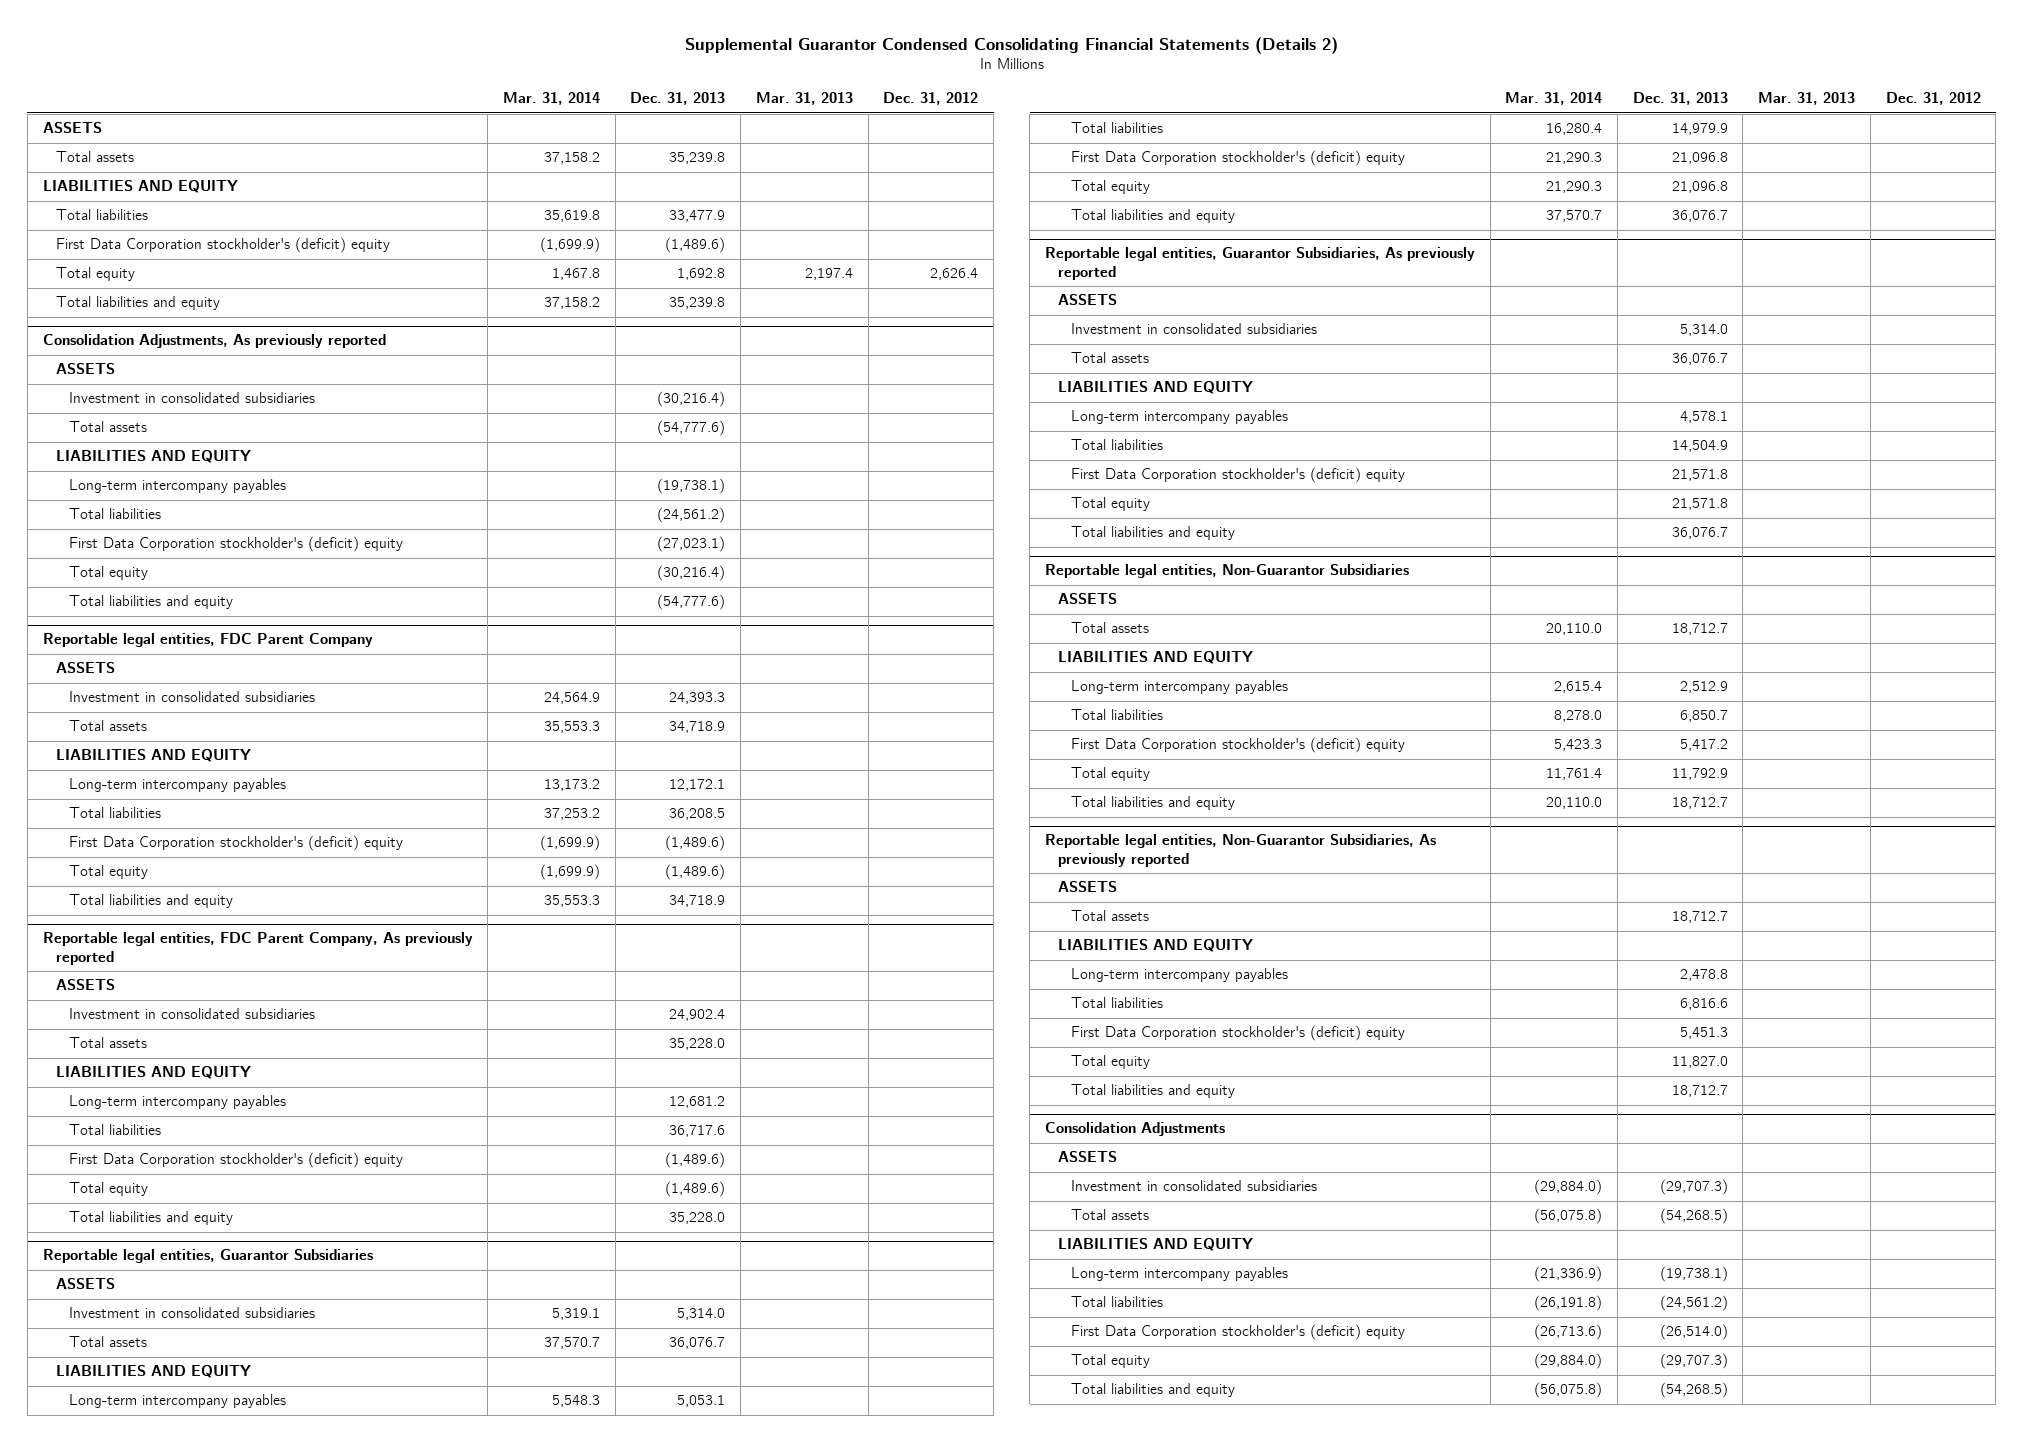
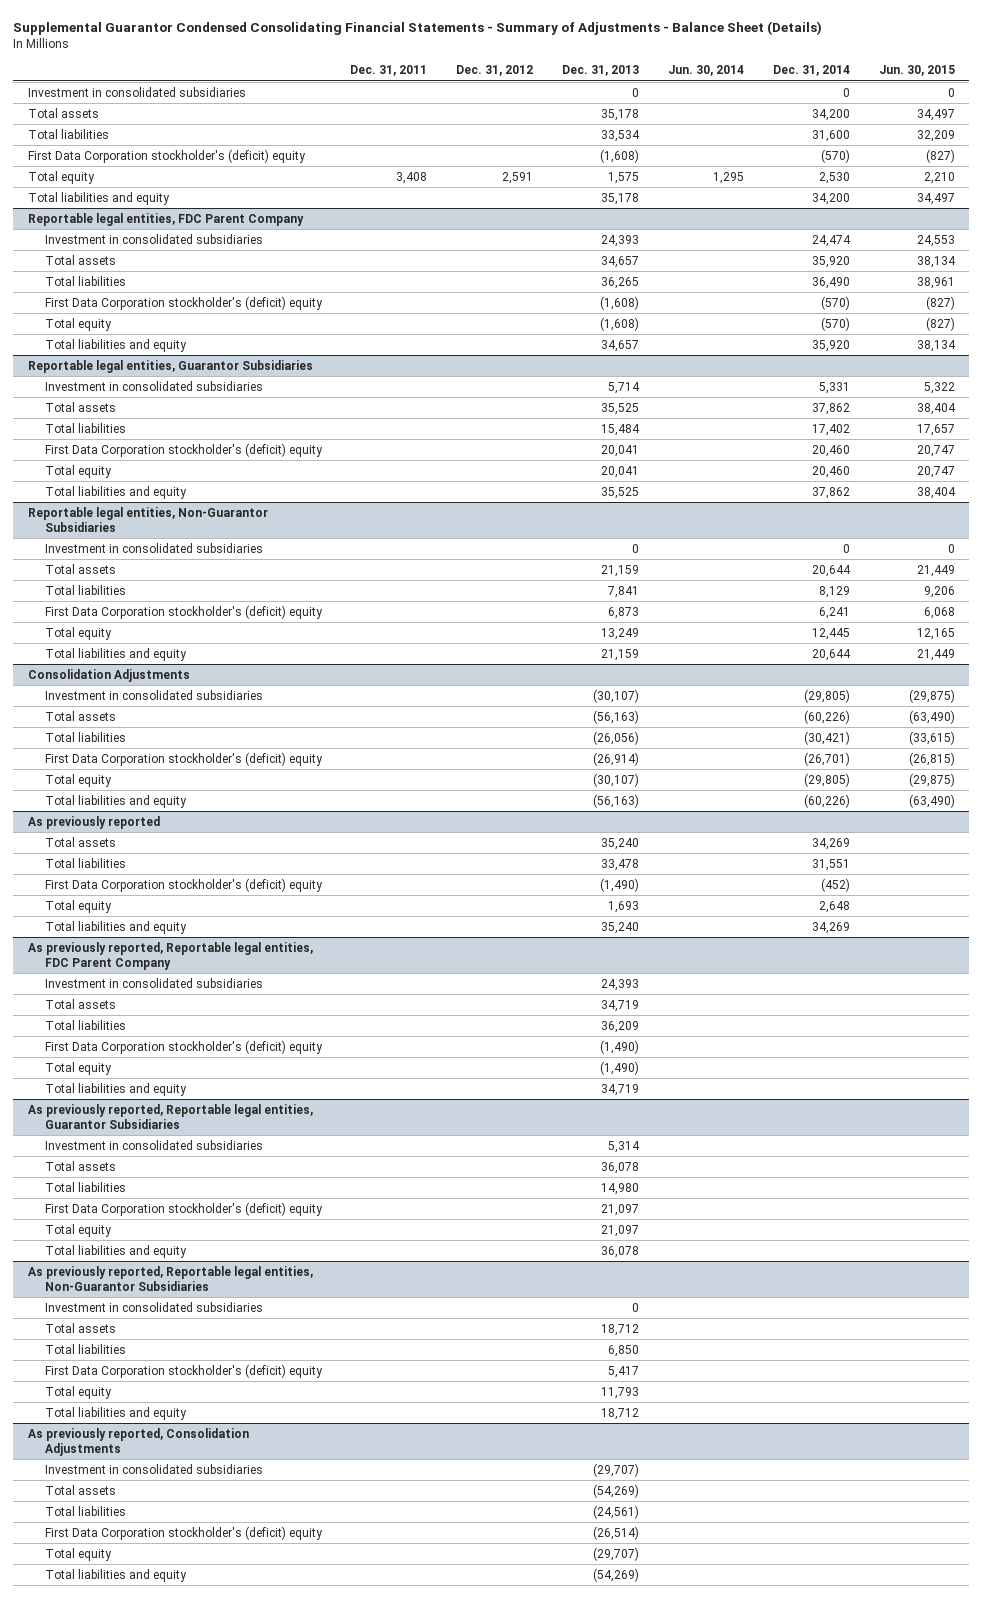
- Supplemental Guarantor Condensed Consolidating Financial Statements (Details 2)
+ Supplemental Guarantor Condensed Consolidating Financial Statements - Summary of Adjustments - Balance Sheet (Details)
- | Mar. 31, 2014 | Dec. 31, 2013 | Mar. 31, 2013 | Dec. 31, 2012
+ | Dec. 31, 2011 | Dec. 31, 2012 | Dec. 31, 2013 | Jun. 30, 2014 | Dec. 31, 2014 | Jun. 30, 2015
- ASSETS
- Total assets | 37,158.2 | 35,239.8 | |
- LIABILITIES AND EQUITY
- Total liabilities | 35,619.8 | 33,477.9 | |
- First Data Corporation stockholder's (deficit) equity | (1,699.9) | (1,489.6) | |
- Total equity | 1,467.8 | 1,692.8 | 2,197.4 | 2,626.4
- Total liabilities and equity | 37,158.2 | 35,239.8 | |
- Consolidation Adjustments, As previously reported
- ASSETS
- Investment in consolidated subsidiaries | | (30,216.4) | |
- Total assets | | (54,777.6) | |
- LIABILITIES AND EQUITY
- Long-term intercompany payables | | (19,738.1) | |
- Total liabilities | | (24,561.2) | |
- First Data Corporation stockholder's (deficit) equity | | (27,023.1) | |
- Total equity | | (30,216.4) | |
- Total liabilities and equity | | (54,777.6) | |
+ Investment in consolidated subsidiaries | | | 0 | | 0 | 0
+ Total assets | | | 35,178 | | 34,200 | 34,497
+ Total liabilities | | | 33,534 | | 31,600 | 32,209
+ First Data Corporation stockholder's (deficit) equity | | | (1,608) | | (570) | (827)
+ Total equity | 3,408 | 2,591 | 1,575 | 1,295 | 2,530 | 2,210
+ Total liabilities and equity | | | 35,178 | | 34,200 | 34,497
@ Reportable legal entities, FDC Parent Company
- ASSETS
- Investment in consolidated subsidiaries | 24,564.9 | 24,393.3 | |
- Total assets | 35,553.3 | 34,718.9 | |
- LIABILITIES AND EQUITY
- Long-term intercompany payables | 13,173.2 | 12,172.1 | |
- Total liabilities | 37,253.2 | 36,208.5 | |
- First Data Corporation stockholder's (deficit) equity | (1,699.9) | (1,489.6) | |
- Total equity | (1,699.9) | (1,489.6) | |
- Total liabilities and equity | 35,553.3 | 34,718.9 | |
- Reportable legal entities, FDC Parent Company, As previously reported
- ASSETS
- Investment in consolidated subsidiaries | | 24,902.4 | |
- Total assets | | 35,228.0 | |
- LIABILITIES AND EQUITY
- Long-term intercompany payables | | 12,681.2 | |
- Total liabilities | | 36,717.6 | |
- First Data Corporation stockholder's (deficit) equity | | (1,489.6) | |
- Total equity | | (1,489.6) | |
- Total liabilities and equity | | 35,228.0 | |
@ Reportable legal entities, FDC Parent Company
+ Investment in consolidated subsidiaries | | | 24,393 | | 24,474 | 24,553
+ Total assets | | | 34,657 | | 35,920 | 38,134
+ Total liabilities | | | 36,265 | | 36,490 | 38,961
+ First Data Corporation stockholder's (deficit) equity | | | (1,608) | | (570) | (827)
+ Total equity | | | (1,608) | | (570) | (827)
+ Total liabilities and equity | | | 34,657 | | 35,920 | 38,134
@ Reportable legal entities, Guarantor Subsidiaries
- ASSETS
- Investment in consolidated subsidiaries | 5,319.1 | 5,314.0 | |
- Total assets | 37,570.7 | 36,076.7 | |
- LIABILITIES AND EQUITY
- Long-term intercompany payables | 5,548.3 | 5,053.1 | |
- Total liabilities | 16,280.4 | 14,979.9 | |
- First Data Corporation stockholder's (deficit) equity | 21,290.3 | 21,096.8 | |
- Total equity | 21,290.3 | 21,096.8 | |
- Total liabilities and equity | 37,570.7 | 36,076.7 | |
- Reportable legal entities, Guarantor Subsidiaries, As previously reported
- ASSETS
- Investment in consolidated subsidiaries | | 5,314.0 | |
- Total assets | | 36,076.7 | |
- LIABILITIES AND EQUITY
- Long-term intercompany payables | | 4,578.1 | |
- Total liabilities | | 14,504.9 | |
- First Data Corporation stockholder's (deficit) equity | | 21,571.8 | |
- Total equity | | 21,571.8 | |
- Total liabilities and equity | | 36,076.7 | |
@ Reportable legal entities, Guarantor Subsidiaries
+ Investment in consolidated subsidiaries | | | 5,714 | | 5,331 | 5,322
+ Total assets | | | 35,525 | | 37,862 | 38,404
+ Total liabilities | | | 15,484 | | 17,402 | 17,657
+ First Data Corporation stockholder's (deficit) equity | | | 20,041 | | 20,460 | 20,747
+ Total equity | | | 20,041 | | 20,460 | 20,747
+ Total liabilities and equity | | | 35,525 | | 37,862 | 38,404
@ Reportable legal entities, Non-Guarantor Subsidiaries
- ASSETS
- Total assets | 20,110.0 | 18,712.7 | |
- LIABILITIES AND EQUITY
- Long-term intercompany payables | 2,615.4 | 2,512.9 | |
- Total liabilities | 8,278.0 | 6,850.7 | |
- First Data Corporation stockholder's (deficit) equity | 5,423.3 | 5,417.2 | |
- Total equity | 11,761.4 | 11,792.9 | |
- Total liabilities and equity | 20,110.0 | 18,712.7 | |
- Reportable legal entities, Non-Guarantor Subsidiaries, As previously reported
- ASSETS
- Total assets | | 18,712.7 | |
- LIABILITIES AND EQUITY
- Long-term intercompany payables | | 2,478.8 | |
- Total liabilities | | 6,816.6 | |
- First Data Corporation stockholder's (deficit) equity | | 5,451.3 | |
- Total equity | | 11,827.0 | |
- Total liabilities and equity | | 18,712.7 | |
@ Reportable legal entities, Non-Guarantor Subsidiaries
+ Investment in consolidated subsidiaries | | | 0 | | 0 | 0
+ Total assets | | | 21,159 | | 20,644 | 21,449
+ Total liabilities | | | 7,841 | | 8,129 | 9,206
+ First Data Corporation stockholder's (deficit) equity | | | 6,873 | | 6,241 | 6,068
+ Total equity | | | 13,249 | | 12,445 | 12,165
+ Total liabilities and equity | | | 21,159 | | 20,644 | 21,449
@ Consolidation Adjustments
- ASSETS
- Investment in consolidated subsidiaries | (29,884.0) | (29,707.3) | |
- Total assets | (56,075.8) | (54,268.5) | |
- LIABILITIES AND EQUITY
- Long-term intercompany payables | (21,336.9) | (19,738.1) | |
- Total liabilities | (26,191.8) | (24,561.2) | |
- First Data Corporation stockholder's (deficit) equity | (26,713.6) | (26,514.0) | |
- Total equity | (29,884.0) | (29,707.3) | |
- Total liabilities and equity | (56,075.8) | (54,268.5) | |
+ Investment in consolidated subsidiaries | | | (30,107) | | (29,805) | (29,875)
+ Total assets | | | (56,163) | | (60,226) | (63,490)
+ Total liabilities | | | (26,056) | | (30,421) | (33,615)
+ First Data Corporation stockholder's (deficit) equity | | | (26,914) | | (26,701) | (26,815)
+ Total equity | | | (30,107) | | (29,805) | (29,875)
+ Total liabilities and equity | | | (56,163) | | (60,226) | (63,490)
+ As previously reported
+ Total assets | | | 35,240 | | 34,269 |
+ Total liabilities | | | 33,478 | | 31,551 |
+ First Data Corporation stockholder's (deficit) equity | | | (1,490) | | (452) |
+ Total equity | | | 1,693 | | 2,648 |
+ Total liabilities and equity | | | 35,240 | | 34,269 |
+ As previously reported, Reportable legal entities, FDC Parent Company
+ Investment in consolidated subsidiaries | | | 24,393 | | |
+ Total assets | | | 34,719 | | |
+ Total liabilities | | | 36,209 | | |
+ First Data Corporation stockholder's (deficit) equity | | | (1,490) | | |
+ Total equity | | | (1,490) | | |
+ Total liabilities and equity | | | 34,719 | | |
+ As previously reported, Reportable legal entities, Guarantor Subsidiaries
+ Investment in consolidated subsidiaries | | | 5,314 | | |
+ Total assets | | | 36,078 | | |
+ Total liabilities | | | 14,980 | | |
+ First Data Corporation stockholder's (deficit) equity | | | 21,097 | | |
+ Total equity | | | 21,097 | | |
+ Total liabilities and equity | | | 36,078 | | |
+ As previously reported, Reportable legal entities, Non-Guarantor Subsidiaries
+ Investment in consolidated subsidiaries | | | 0 | | |
+ Total assets | | | 18,712 | | |
+ Total liabilities | | | 6,850 | | |
+ First Data Corporation stockholder's (deficit) equity | | | 5,417 | | |
+ Total equity | | | 11,793 | | |
+ Total liabilities and equity | | | 18,712 | | |
+ As previously reported, Consolidation Adjustments
+ Investment in consolidated subsidiaries | | | (29,707) | | |
+ Total assets | | | (54,269) | | |
+ Total liabilities | | | (24,561) | | |
+ First Data Corporation stockholder's (deficit) equity | | | (26,514) | | |
+ Total equity | | | (29,707) | | |
+ Total liabilities and equity | | | (54,269) | | |

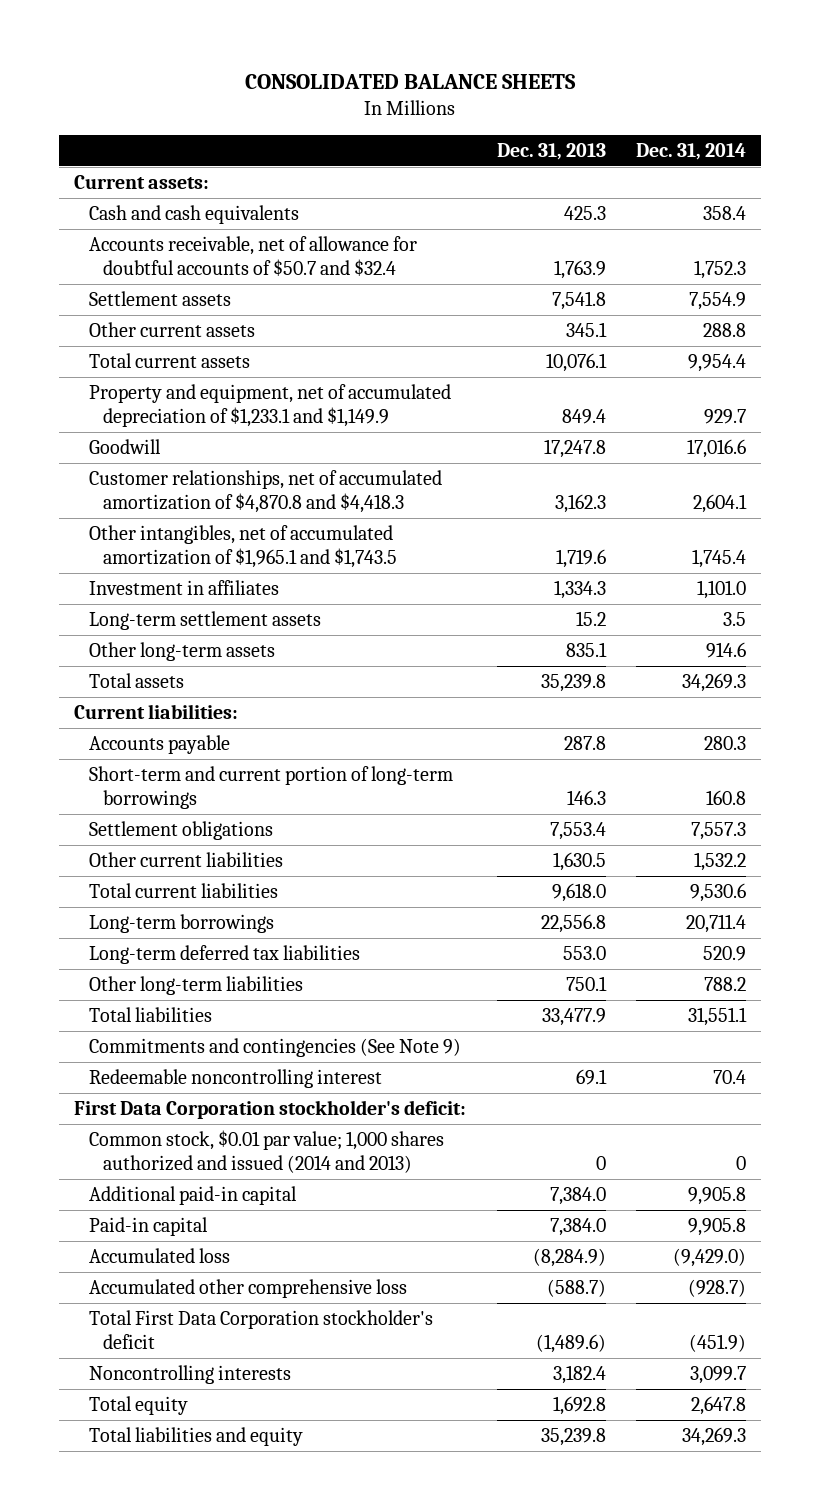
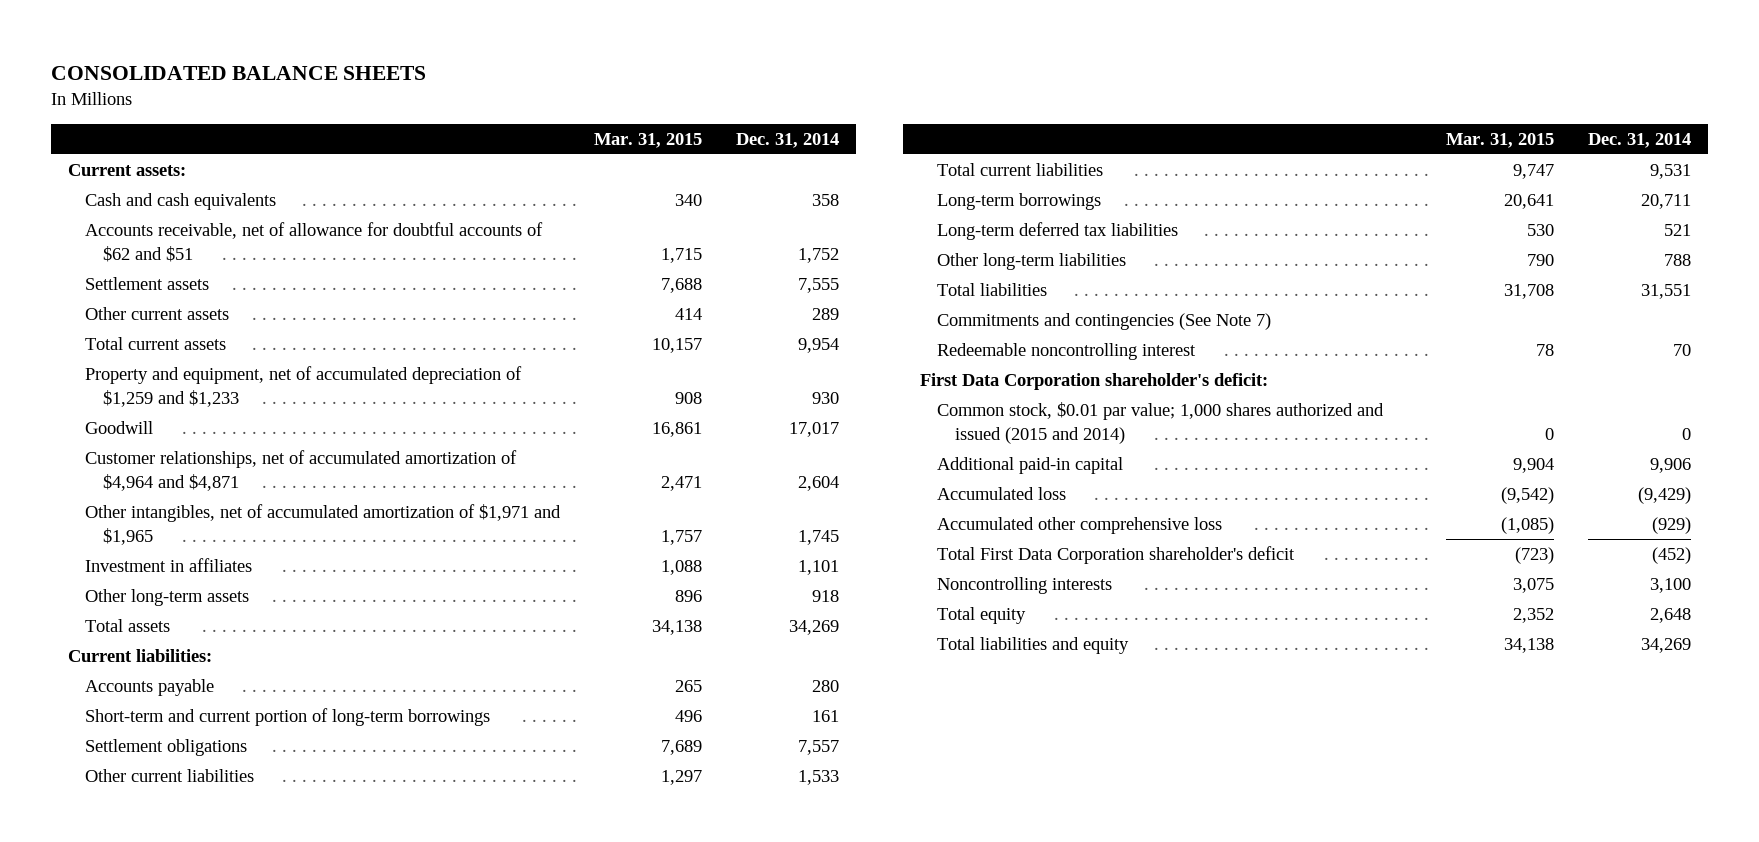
- | Dec. 31, 2013 | Dec. 31, 2014
+ | Mar. 31, 2015 | Dec. 31, 2014
- Cash and cash equivalents | 425.3 | 358.4
- Accounts receivable, net of allowance for doubtful accounts of $50.7 and $32.4 | 1,763.9 | 1,752.3
- Settlement assets | 7,541.8 | 7,554.9
- Other current assets | 345.1 | 288.8
- Total current assets | 10,076.1 | 9,954.4
- Property and equipment, net of accumulated depreciation of $1,233.1 and $1,149.9 | 849.4 | 929.7
- Goodwill | 17,247.8 | 17,016.6
- Customer relationships, net of accumulated amortization of $4,870.8 and $4,418.3 | 3,162.3 | 2,604.1
- Other intangibles, net of accumulated amortization of $1,965.1 and $1,743.5 | 1,719.6 | 1,745.4
- Investment in affiliates | 1,334.3 | 1,101.0
- Long-term settlement assets | 15.2 | 3.5
- Other long-term assets | 835.1 | 914.6
- Total assets | 35,239.8 | 34,269.3
+ Cash and cash equivalents | 340 | 358
+ Accounts receivable, net of allowance for doubtful accounts of $62 and $51 | 1,715 | 1,752
+ Settlement assets | 7,688 | 7,555
+ Other current assets | 414 | 289
+ Total current assets | 10,157 | 9,954
+ Property and equipment, net of accumulated depreciation of $1,259 and $1,233 | 908 | 930
+ Goodwill | 16,861 | 17,017
+ Customer relationships, net of accumulated amortization of $4,964 and $4,871 | 2,471 | 2,604
+ Other intangibles, net of accumulated amortization of $1,971 and $1,965 | 1,757 | 1,745
+ Investment in affiliates | 1,088 | 1,101
+ Other long-term assets | 896 | 918
+ Total assets | 34,138 | 34,269
- Accounts payable | 287.8 | 280.3
- Short-term and current portion of long-term borrowings | 146.3 | 160.8
- Settlement obligations | 7,553.4 | 7,557.3
- Other current liabilities | 1,630.5 | 1,532.2
- Total current liabilities | 9,618.0 | 9,530.6
- Long-term borrowings | 22,556.8 | 20,711.4
- Long-term deferred tax liabilities | 553.0 | 520.9
- Other long-term liabilities | 750.1 | 788.2
- Total liabilities | 33,477.9 | 31,551.1
- Commitments and contingencies (See Note 9)
- Redeemable noncontrolling interest | 69.1 | 70.4
- First Data Corporation stockholder's deficit:
- Common stock, $0.01 par value; 1,000 shares authorized and issued (2014 and 2013) | 0 | 0
- Additional paid-in capital | 7,384.0 | 9,905.8
- Paid-in capital | 7,384.0 | 9,905.8
- Accumulated loss | (8,284.9) | (9,429.0)
- Accumulated other comprehensive loss | (588.7) | (928.7)
- Total First Data Corporation stockholder's deficit | (1,489.6) | (451.9)
- Noncontrolling interests | 3,182.4 | 3,099.7
- Total equity | 1,692.8 | 2,647.8
- Total liabilities and equity | 35,239.8 | 34,269.3
+ Accounts payable | 265 | 280
+ Short-term and current portion of long-term borrowings | 496 | 161
+ Settlement obligations | 7,689 | 7,557
+ Other current liabilities | 1,297 | 1,533
+ Total current liabilities | 9,747 | 9,531
+ Long-term borrowings | 20,641 | 20,711
+ Long-term deferred tax liabilities | 530 | 521
+ Other long-term liabilities | 790 | 788
+ Total liabilities | 31,708 | 31,551
+ Commitments and contingencies (See Note 7)
+ Redeemable noncontrolling interest | 78 | 70
+ First Data Corporation shareholder's deficit:
+ Common stock, $0.01 par value; 1,000 shares authorized and issued (2015 and 2014) | 0 | 0
+ Additional paid-in capital | 9,904 | 9,906
+ Accumulated loss | (9,542) | (9,429)
+ Accumulated other comprehensive loss | (1,085) | (929)
+ Total First Data Corporation shareholder's deficit | (723) | (452)
+ Noncontrolling interests | 3,075 | 3,100
+ Total equity | 2,352 | 2,648
+ Total liabilities and equity | 34,138 | 34,269

